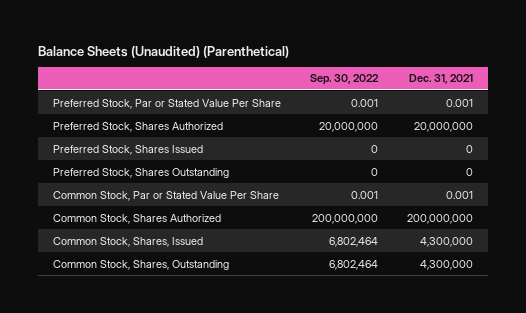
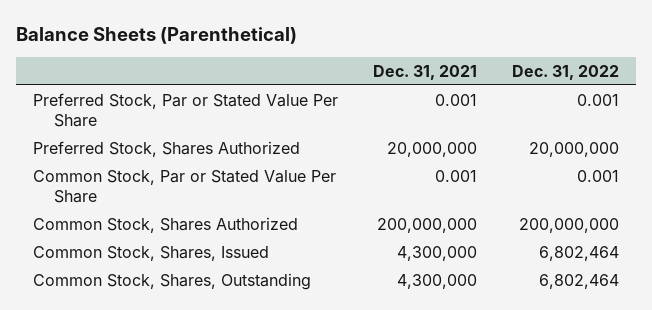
- Balance Sheets (Unaudited) (Parenthetical)
+ Balance Sheets (Parenthetical)
- | Sep. 30, 2022 | Dec. 31, 2021
+ | Dec. 31, 2021 | Dec. 31, 2022
- Preferred Stock, Shares Issued | 0 | 0
- Preferred Stock, Shares Outstanding | 0 | 0

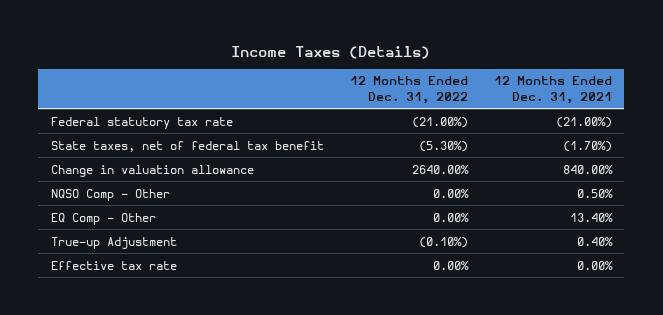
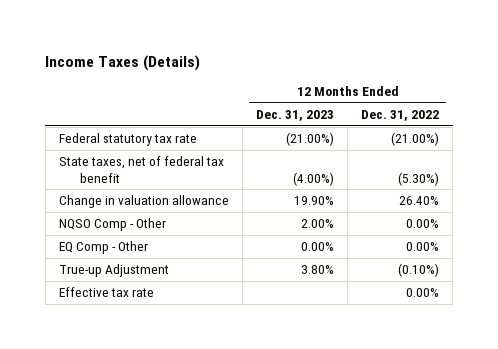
- | 12 Months Ended Dec. 31, 2022 | 12 Months Ended Dec. 31, 2021
+ | 12 Months Ended Dec. 31, 2023 | 12 Months Ended Dec. 31, 2022
- Change in valuation allowance | 2640.00% | 840.00%
+ Change in valuation allowance | 19.90% | 26.40%

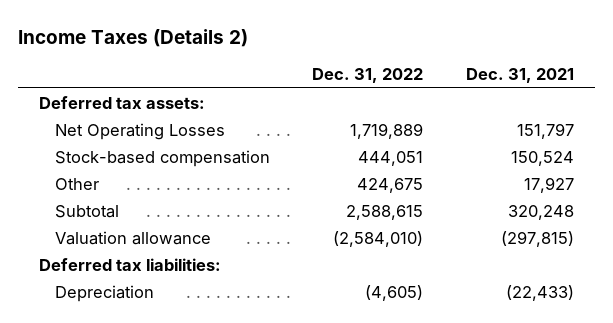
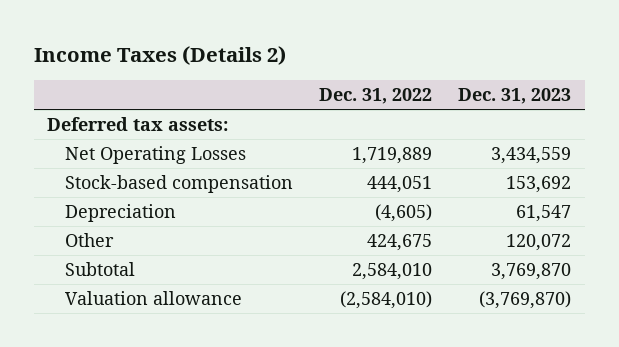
- | Dec. 31, 2022 | Dec. 31, 2021
+ | Dec. 31, 2022 | Dec. 31, 2023
moved up: Depreciation | (4,605) | 61,547
- Subtotal | 2,588,615 | 320,248
+ Subtotal | 2,584,010 | 3,769,870
- Deferred tax liabilities:

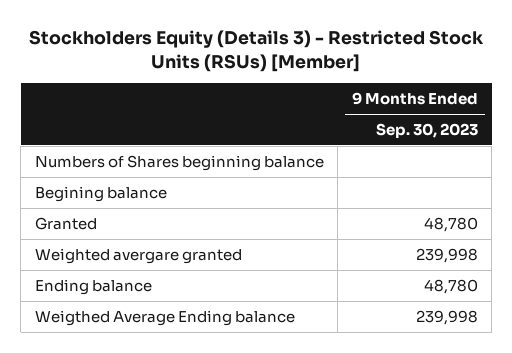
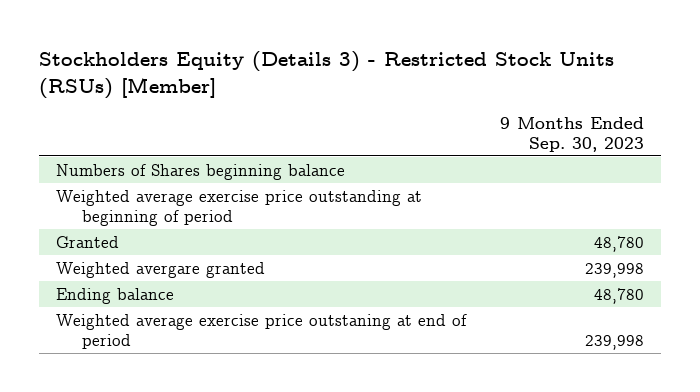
- Begining balance
+ Weighted average exercise price outstanding at beginning of period
- Weigthed Average Ending balance | 239,998
+ Weighted average exercise price outstaning at end of period | 239,998

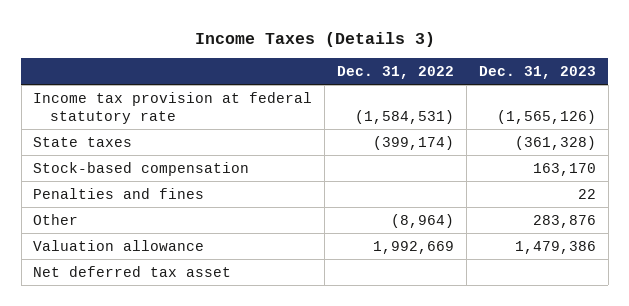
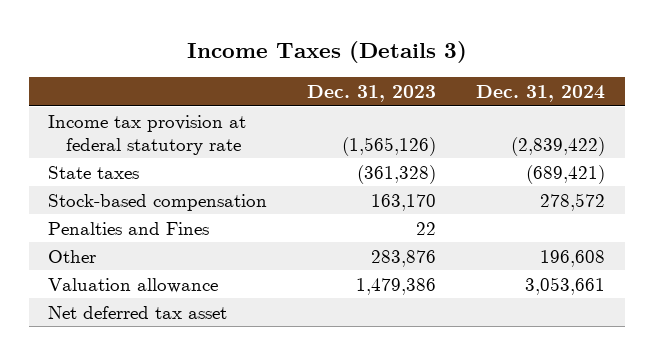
- | Dec. 31, 2022 | Dec. 31, 2023
+ | Dec. 31, 2023 | Dec. 31, 2024
- Penalties and fines | | 22
+ Penalties and Fines | 22 |

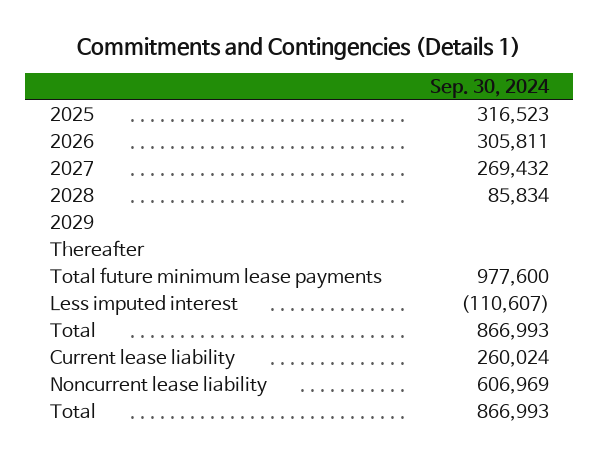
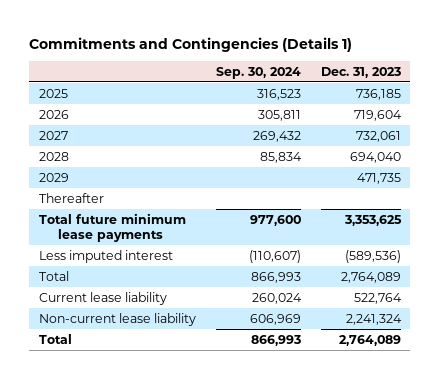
- | Sep. 30, 2024
+ | Sep. 30, 2024 | Dec. 31, 2023
- Noncurrent lease liability | 606,969
+ Non-current lease liability | 606,969 | 2,241,324

